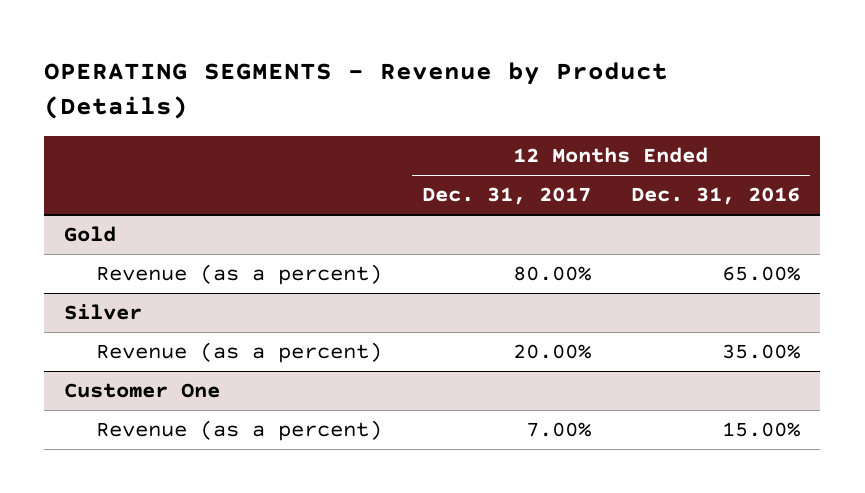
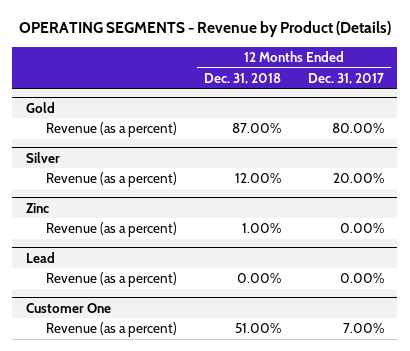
- | 12 Months Ended Dec. 31, 2017 | 12 Months Ended Dec. 31, 2016
+ | 12 Months Ended Dec. 31, 2018 | 12 Months Ended Dec. 31, 2017
+ Zinc
+ Revenue (as a percent) | 1.00% | 0.00%
+ Lead
+ Revenue (as a percent) | 0.00% | 0.00%

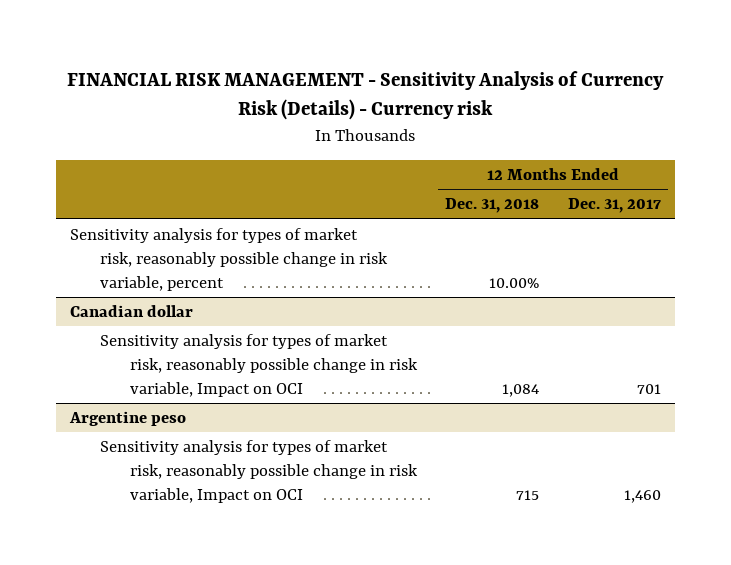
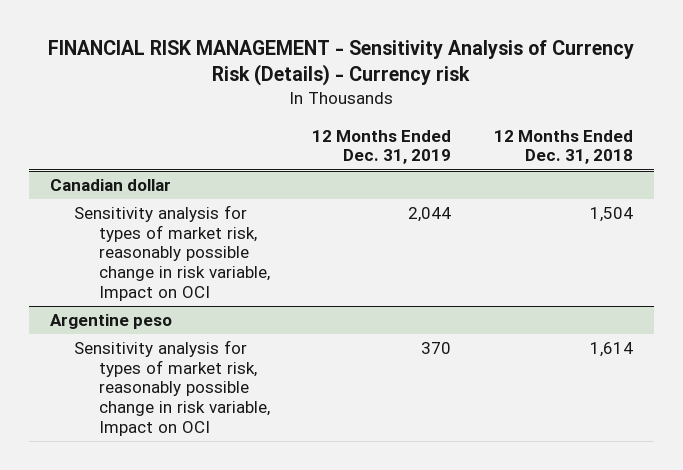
- | 12 Months Ended Dec. 31, 2018 | 12 Months Ended Dec. 31, 2017
+ | 12 Months Ended Dec. 31, 2019 | 12 Months Ended Dec. 31, 2018
- Sensitivity analysis for types of market risk, reasonably possible change in risk variable, percent | 10.00% |
@ Canadian dollar
- Sensitivity analysis for types of market risk, reasonably possible change in risk variable, Impact on OCI | 1,084 | 701
+ Sensitivity analysis for types of market risk, reasonably possible change in risk variable, Impact on OCI | 2,044 | 1,504
@ Argentine peso
- Sensitivity analysis for types of market risk, reasonably possible change in risk variable, Impact on OCI | 715 | 1,460
+ Sensitivity analysis for types of market risk, reasonably possible change in risk variable, Impact on OCI | 370 | 1,614

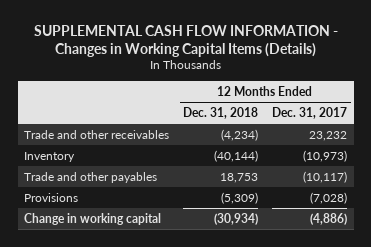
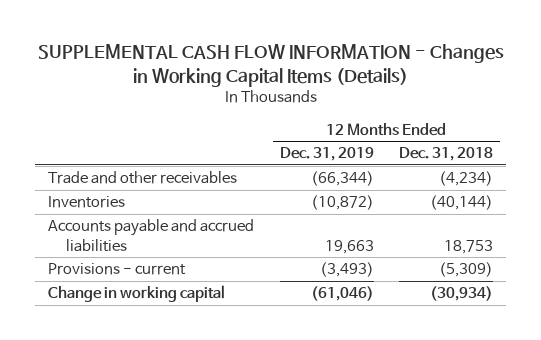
- | 12 Months Ended Dec. 31, 2018 | 12 Months Ended Dec. 31, 2017
+ | 12 Months Ended Dec. 31, 2019 | 12 Months Ended Dec. 31, 2018
- Inventory | (40,144) | (10,973)
- Trade and other payables | 18,753 | (10,117)
- Provisions | (5,309) | (7,028)
+ Inventories | (10,872) | (40,144)
+ Accounts payable and accrued liabilities | 19,663 | 18,753
+ Provisions - current | (3,493) | (5,309)

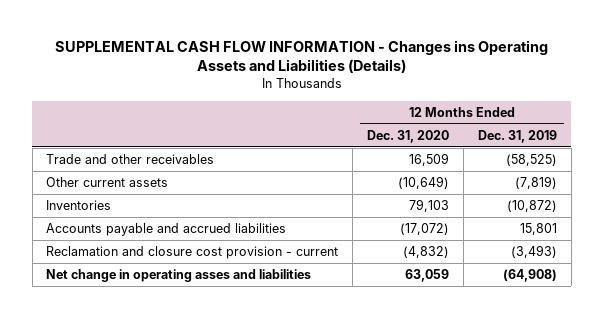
- SUPPLEMENTAL CASH FLOW INFORMATION - Changes in Working Capital Items (Details)
+ SUPPLEMENTAL CASH FLOW INFORMATION - Changes ins Operating Assets and Liabilities (Details)
- | 12 Months Ended Dec. 31, 2019 | 12 Months Ended Dec. 31, 2018
+ | 12 Months Ended Dec. 31, 2020 | 12 Months Ended Dec. 31, 2019
- Trade and other receivables | (66,344) | (4,234)
+ Trade and other receivables | 16,509 | (58,525)
+ Other current assets | (10,649) | (7,819)
- Accounts payable and accrued liabilities | 19,663 | 18,753
- Provisions - current | (3,493) | (5,309)
- Change in working capital | (61,046) | (30,934)
+ Accounts payable and accrued liabilities | (17,072) | 15,801
+ Reclamation and closure cost provision - current | (4,832) | (3,493)
+ Net change in operating asses and liabilities | 63,059 | (64,908)

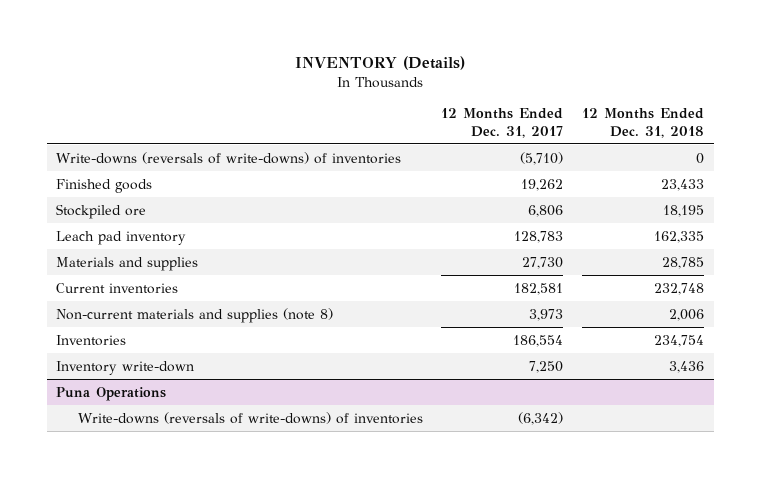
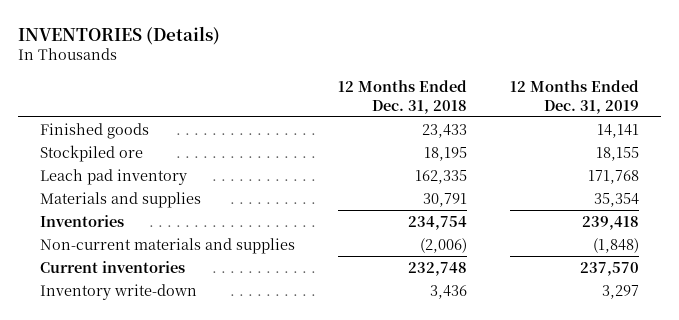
- INVENTORY (Details)
+ INVENTORIES (Details)
- | 12 Months Ended Dec. 31, 2017 | 12 Months Ended Dec. 31, 2018
+ | 12 Months Ended Dec. 31, 2018 | 12 Months Ended Dec. 31, 2019
- Write-downs (reversals of write-downs) of inventories | (5,710) | 0
- Materials and supplies | 27,730 | 28,785
- Non-current materials and supplies (note 8) | 3,973 | 2,006
+ Materials and supplies | 30,791 | 35,354
+ Non-current materials and supplies | (2,006) | (1,848)
moved down: Current inventories | 232,748 | 237,570
- Puna Operations
- Write-downs (reversals of write-downs) of inventories | (6,342) |

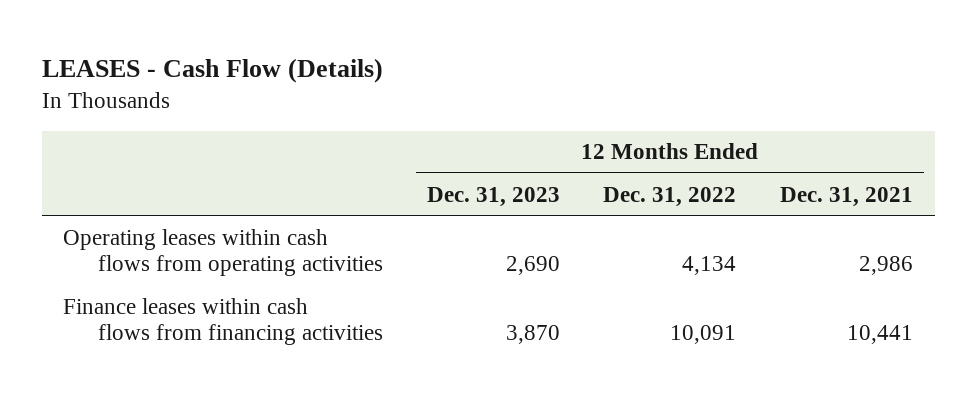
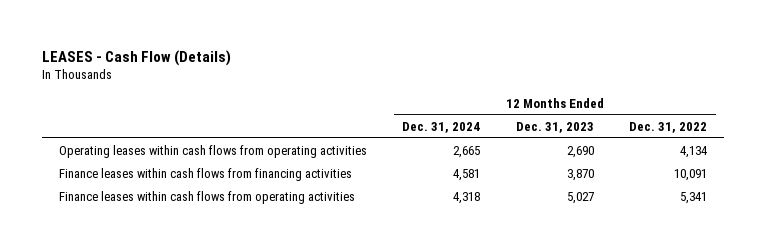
- | 12 Months Ended Dec. 31, 2023 | 12 Months Ended Dec. 31, 2022 | 12 Months Ended Dec. 31, 2021
+ | 12 Months Ended Dec. 31, 2024 | 12 Months Ended Dec. 31, 2023 | 12 Months Ended Dec. 31, 2022
+ Finance leases within cash flows from operating activities | 4,318 | 5,027 | 5,341

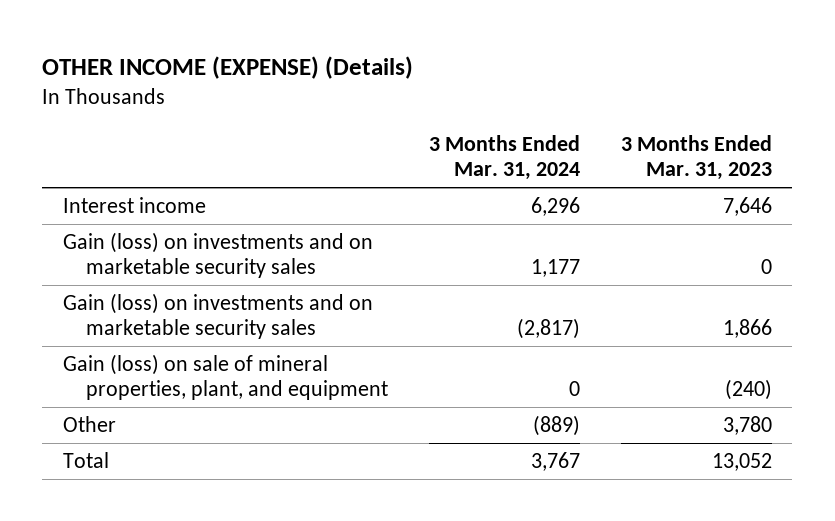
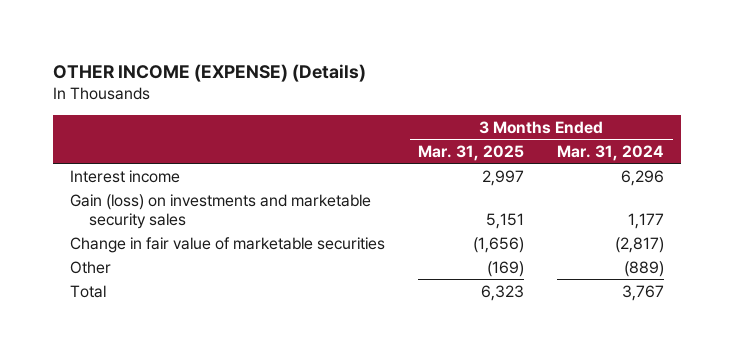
- | 3 Months Ended Mar. 31, 2024 | 3 Months Ended Mar. 31, 2023
+ | 3 Months Ended Mar. 31, 2025 | 3 Months Ended Mar. 31, 2024
- Gain (loss) on investments and on marketable security sales | 1,177 | 0
- Gain (loss) on investments and on marketable security sales | (2,817) | 1,866
- Gain (loss) on sale of mineral properties, plant, and equipment | 0 | (240)
+ Gain (loss) on investments and marketable security sales | 5,151 | 1,177
+ Change in fair value of marketable securities | (1,656) | (2,817)

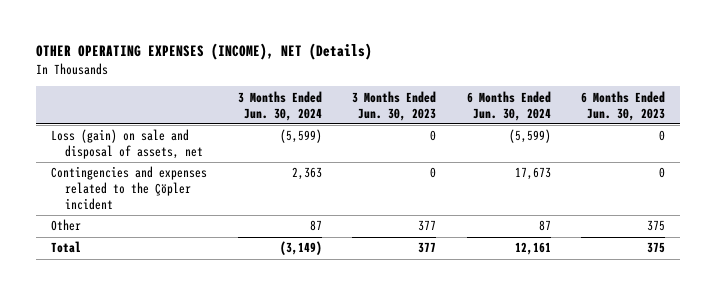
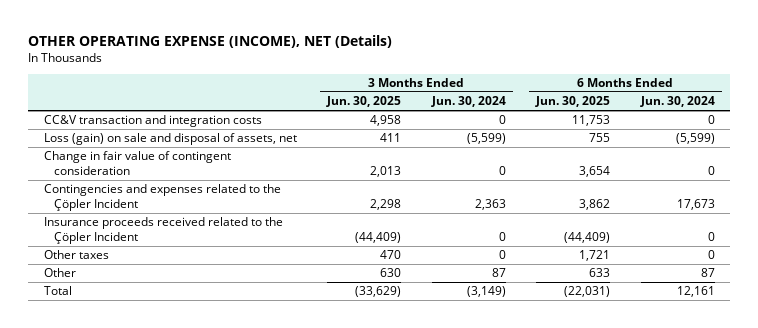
- OTHER OPERATING EXPENSES (INCOME), NET (Details)
+ OTHER OPERATING EXPENSE (INCOME), NET (Details)
- | 3 Months Ended Jun. 30, 2024 | 3 Months Ended Jun. 30, 2023 | 6 Months Ended Jun. 30, 2024 | 6 Months Ended Jun. 30, 2023
+ | 3 Months Ended Jun. 30, 2025 | 3 Months Ended Jun. 30, 2024 | 6 Months Ended Jun. 30, 2025 | 6 Months Ended Jun. 30, 2024
+ CC&V transaction and integration costs | 4,958 | 0 | 11,753 | 0
- Contingencies and expenses related to the Çöpler incident | 2,363 | 0 | 17,673 | 0
+ Change in fair value of contingent consideration | 2,013 | 0 | 3,654 | 0
+ Contingencies and expenses related to the Çöpler Incident | 2,298 | 2,363 | 3,862 | 17,673
+ Insurance proceeds received related to the Çöpler Incident | (44,409) | 0 | (44,409) | 0
+ Other taxes | 470 | 0 | 1,721 | 0

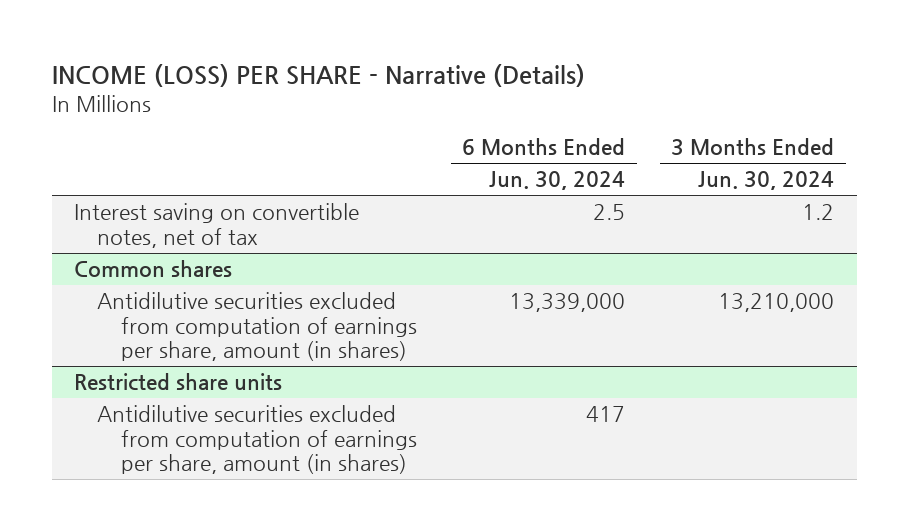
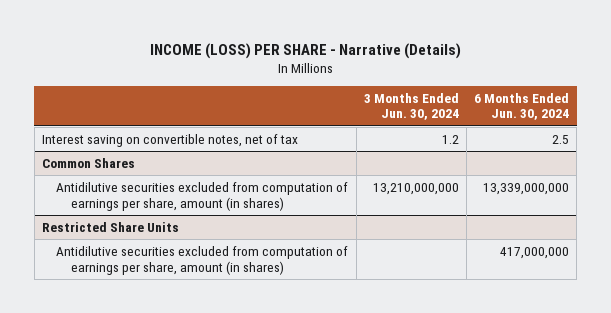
- | 6 Months Ended Jun. 30, 2024 | 3 Months Ended Jun. 30, 2024
+ | 3 Months Ended Jun. 30, 2024 | 6 Months Ended Jun. 30, 2024
- Common shares
- Antidilutive securities excluded from computation of earnings per share, amount (in shares) | 13,339,000 | 13,210,000
- Restricted share units
- Antidilutive securities excluded from computation of earnings per share, amount (in shares) | 417 |
+ Common Shares
+ Antidilutive securities excluded from computation of earnings per share, amount (in shares) | 13,210,000,000 | 13,339,000,000
+ Restricted Share Units
+ Antidilutive securities excluded from computation of earnings per share, amount (in shares) | | 417,000,000

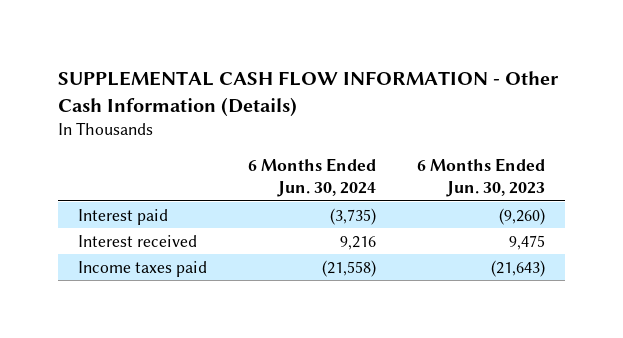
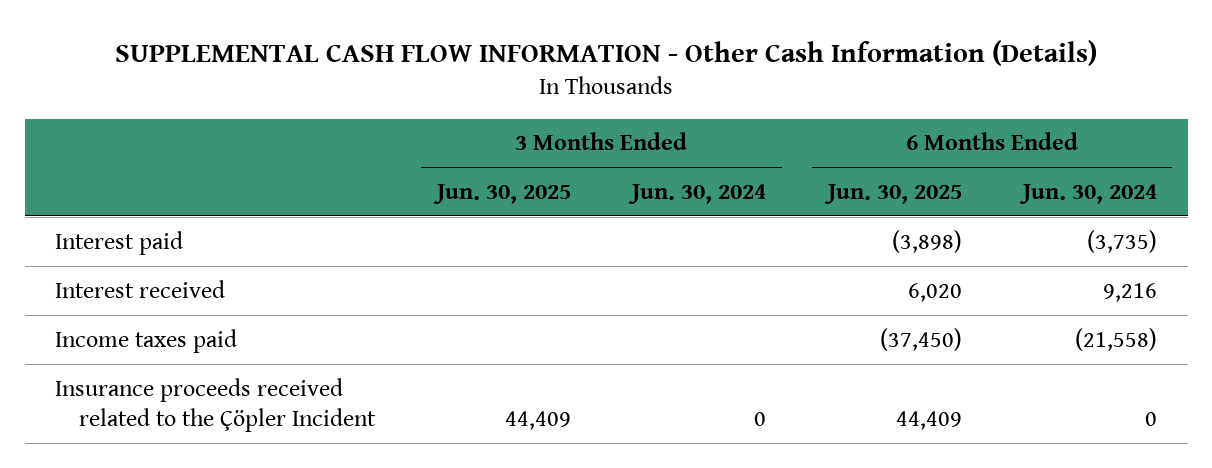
- | 6 Months Ended Jun. 30, 2024 | 6 Months Ended Jun. 30, 2023
+ | 3 Months Ended Jun. 30, 2025 | 3 Months Ended Jun. 30, 2024 | 6 Months Ended Jun. 30, 2025 | 6 Months Ended Jun. 30, 2024
+ Insurance proceeds received related to the Çöpler Incident | 44,409 | 0 | 44,409 | 0

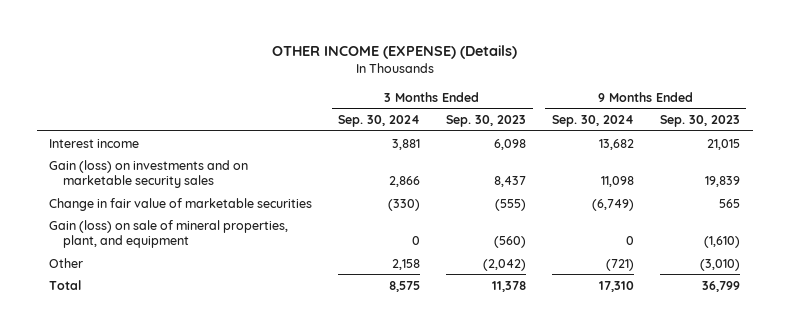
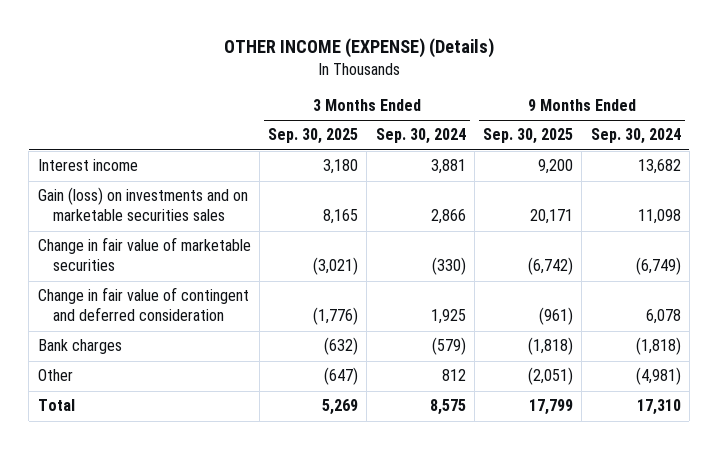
- | 3 Months Ended Sep. 30, 2024 | 3 Months Ended Sep. 30, 2023 | 9 Months Ended Sep. 30, 2024 | 9 Months Ended Sep. 30, 2023
+ | 3 Months Ended Sep. 30, 2025 | 3 Months Ended Sep. 30, 2024 | 9 Months Ended Sep. 30, 2025 | 9 Months Ended Sep. 30, 2024
- Gain (loss) on investments and on marketable security sales | 2,866 | 8,437 | 11,098 | 19,839
+ Gain (loss) on investments and on marketable securities sales | 8,165 | 2,866 | 20,171 | 11,098
- Gain (loss) on sale of mineral properties, plant, and equipment | 0 | (560) | 0 | (1,610)
- Other | 2,158 | (2,042) | (721) | (3,010)
+ Change in fair value of contingent and deferred consideration | (1,776) | 1,925 | (961) | 6,078
+ Bank charges | (632) | (579) | (1,818) | (1,818)
+ Other | (647) | 812 | (2,051) | (4,981)

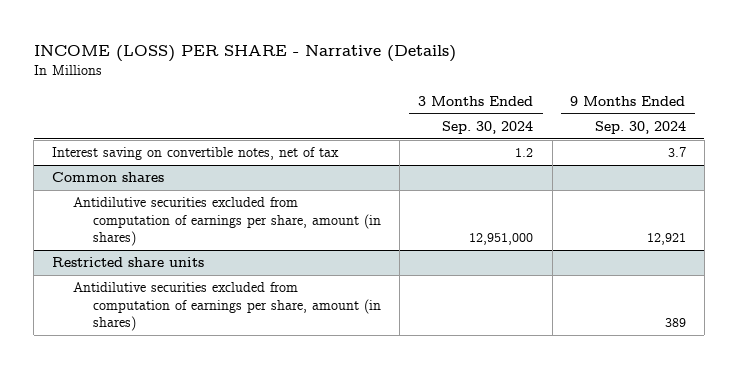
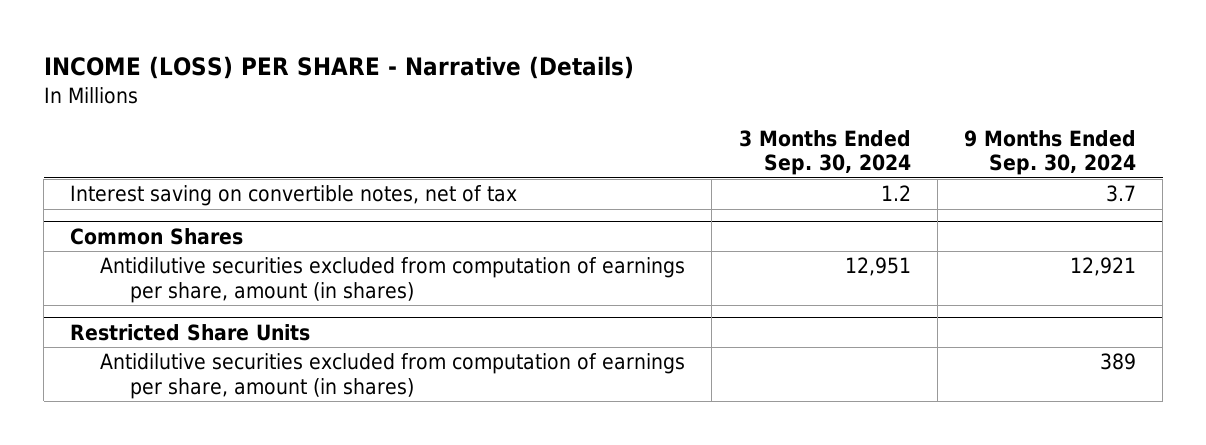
- Common shares
- Antidilutive securities excluded from computation of earnings per share, amount (in shares) | 12,951,000 | 12,921
- Restricted share units
+ Common Shares
+ Antidilutive securities excluded from computation of earnings per share, amount (in shares) | 12,951 | 12,921
+ Restricted Share Units

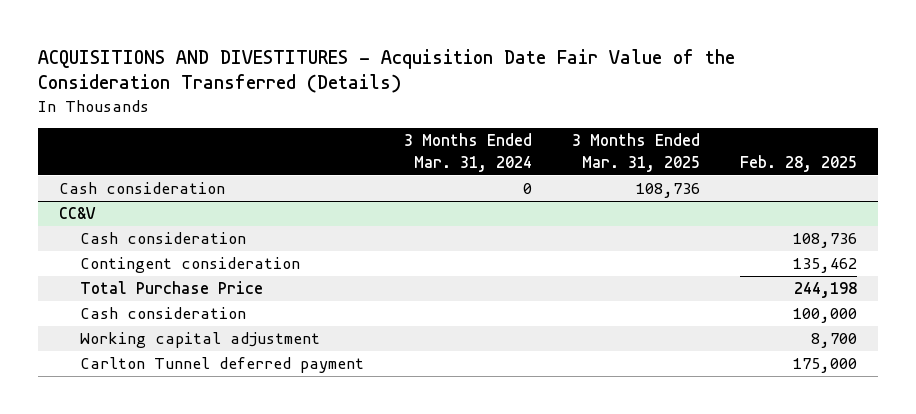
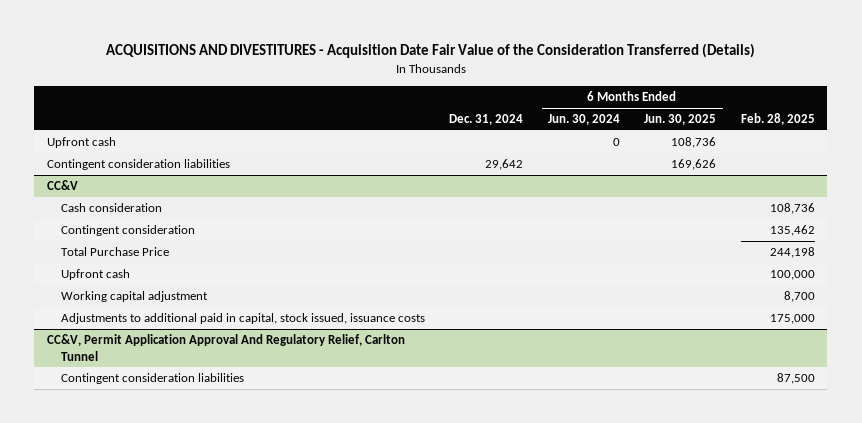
- | 3 Months Ended Mar. 31, 2024 | 3 Months Ended Mar. 31, 2025 | Feb. 28, 2025
+ | Dec. 31, 2024 | 6 Months Ended Jun. 30, 2024 | 6 Months Ended Jun. 30, 2025 | Feb. 28, 2025
- Cash consideration | 0 | 108,736 |
+ Upfront cash | | 0 | 108,736 |
+ Contingent consideration liabilities | 29,642 | | 169,626 |
@ CC&V
- Cash consideration | | | 100,000
+ Upfront cash | | | | 100,000
- Carlton Tunnel deferred payment | | | 175,000
+ Adjustments to additional paid in capital, stock issued, issuance costs | | | | 175,000
+ CC&V, Permit Application Approval And Regulatory Relief, Carlton Tunnel
+ Contingent consideration liabilities | | | | 87,500

